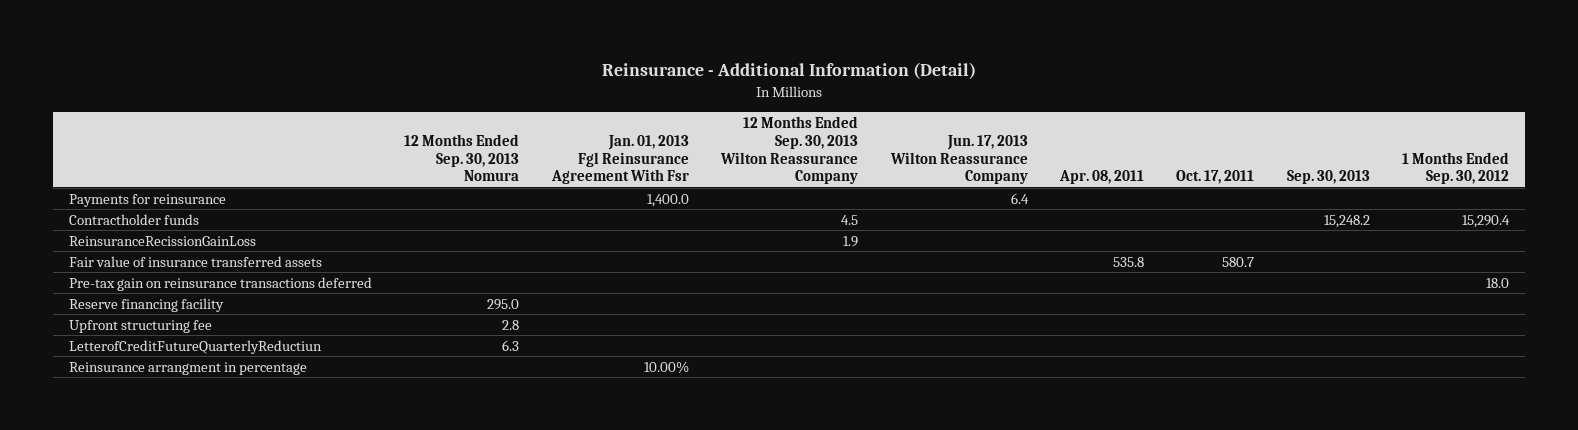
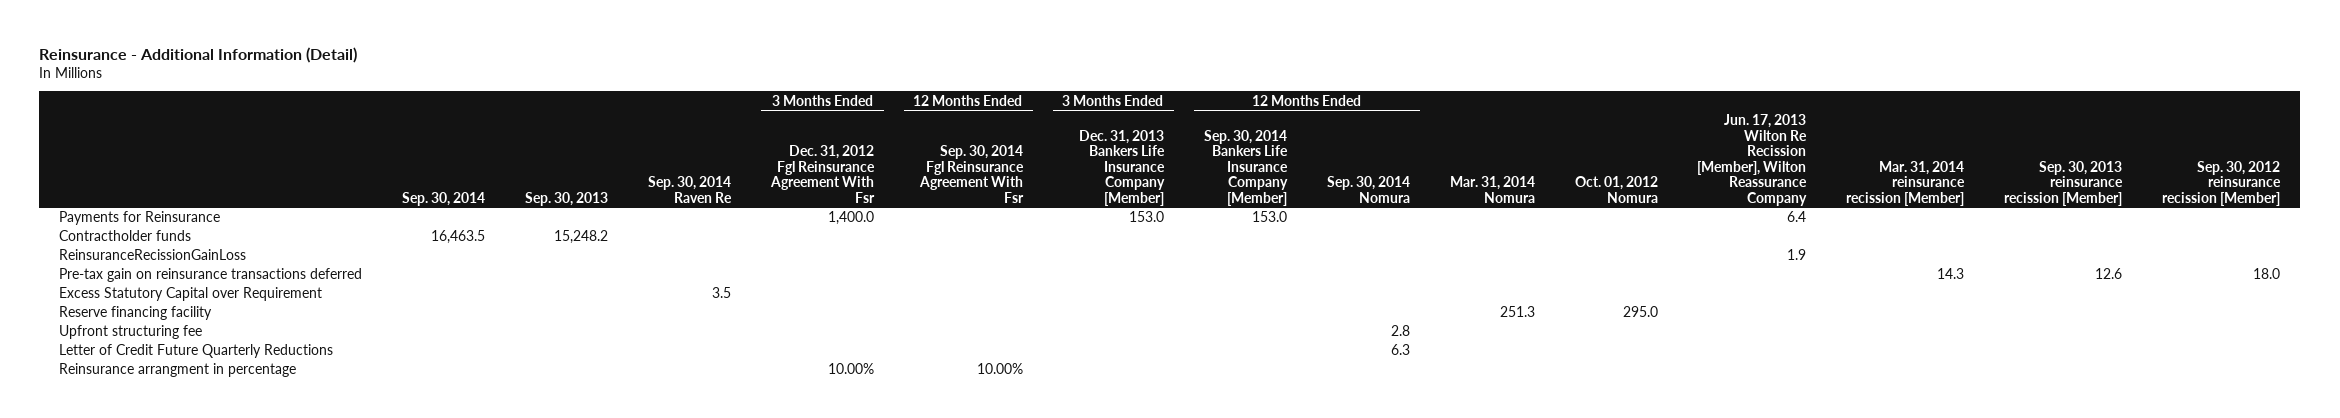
- | 12 Months Ended Sep. 30, 2013 Nomura | Jan. 01, 2013 Fgl Reinsurance Agreement With Fsr | 12 Months Ended Sep. 30, 2013 Wilton Reassurance Company | Jun. 17, 2013 Wilton Reassurance Company | Apr. 08, 2011 | Oct. 17, 2011 | Sep. 30, 2013 | 1 Months Ended Sep. 30, 2012
+ | Sep. 30, 2014 | Sep. 30, 2013 | Sep. 30, 2014 Raven Re | 3 Months Ended Dec. 31, 2012 Fgl Reinsurance Agreement With Fsr | 12 Months Ended Sep. 30, 2014 Fgl Reinsurance Agreement With Fsr | 3 Months Ended Dec. 31, 2013 Bankers Life Insurance Company [Member] | 12 Months Ended Sep. 30, 2014 Bankers Life Insurance Company [Member] | 12 Months Ended Sep. 30, 2014 Nomura | Mar. 31, 2014 Nomura | Oct. 01, 2012 Nomura | Jun. 17, 2013 Wilton Re Recission [Member], Wilton Reassurance Company | Mar. 31, 2014 reinsurance recission [Member] | Sep. 30, 2013 reinsurance recission [Member] | Sep. 30, 2012 reinsurance recission [Member]
- Payments for reinsurance | | 1,400.0 | | 6.4 | | | |
+ Payments for Reinsurance | | | | 1,400.0 | | 153.0 | 153.0 | | | | 6.4 | | |
- Fair value of insurance transferred assets | | | | | 535.8 | 580.7 | |
+ Excess Statutory Capital over Requirement | | | 3.5 | | | | | | | | | | |
- LetterofCreditFutureQuarterlyReductiun | 6.3 | | | | | | |
+ Letter of Credit Future Quarterly Reductions | | | | | | | | 6.3 | | | | | |

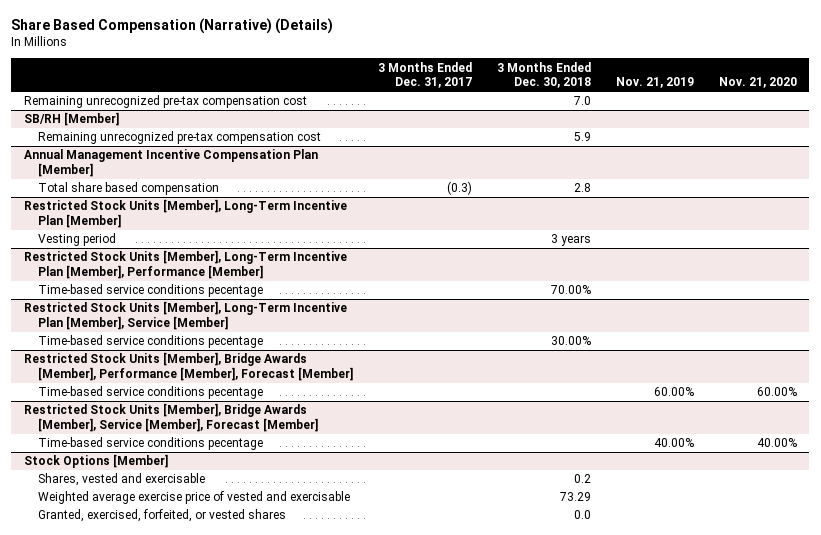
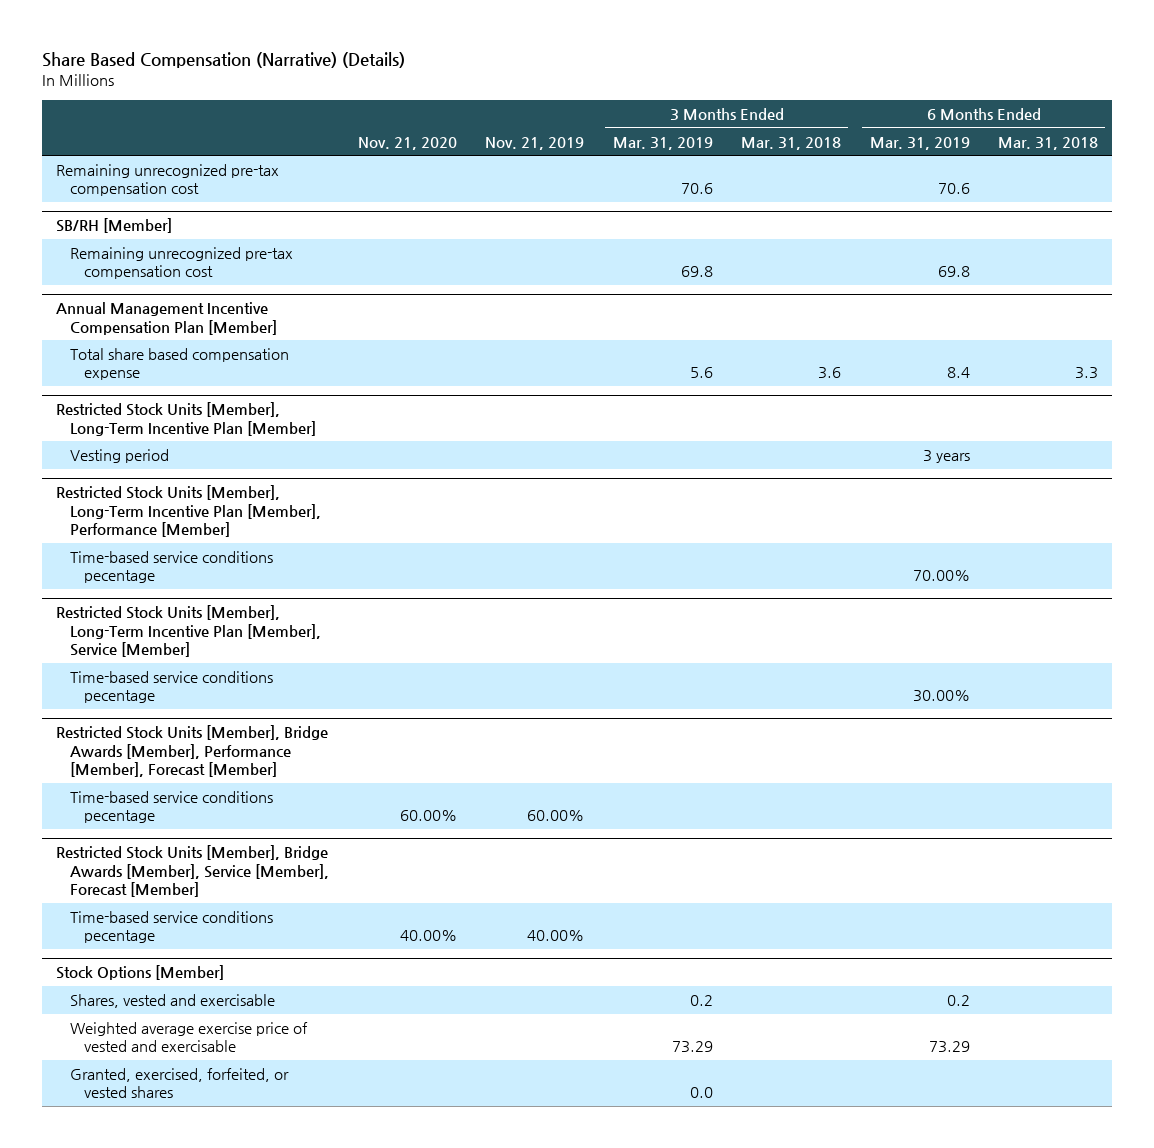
- | 3 Months Ended Dec. 31, 2017 | 3 Months Ended Dec. 30, 2018 | Nov. 21, 2019 | Nov. 21, 2020
+ | Nov. 21, 2020 | Nov. 21, 2019 | 3 Months Ended Mar. 31, 2019 | 3 Months Ended Mar. 31, 2018 | 6 Months Ended Mar. 31, 2019 | 6 Months Ended Mar. 31, 2018
@ Annual Management Incentive Compensation Plan [Member]
- Total share based compensation | (0.3) | 2.8 | |
+ Total share based compensation expense | | | 5.6 | 3.6 | 8.4 | 3.3

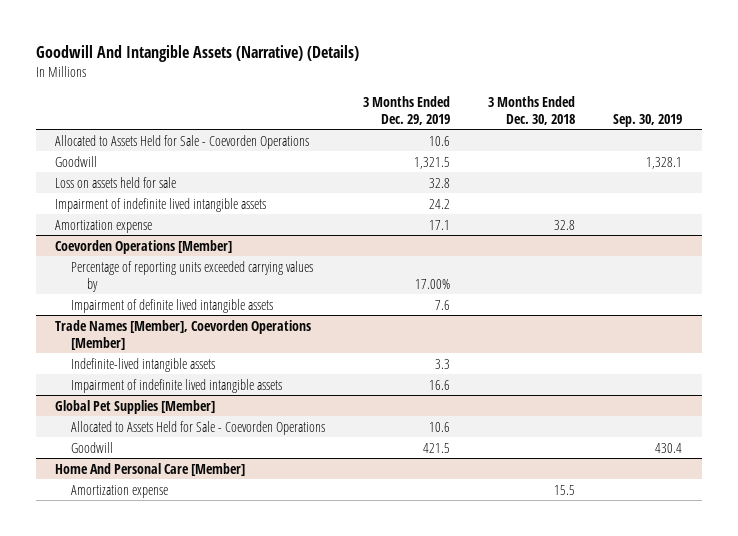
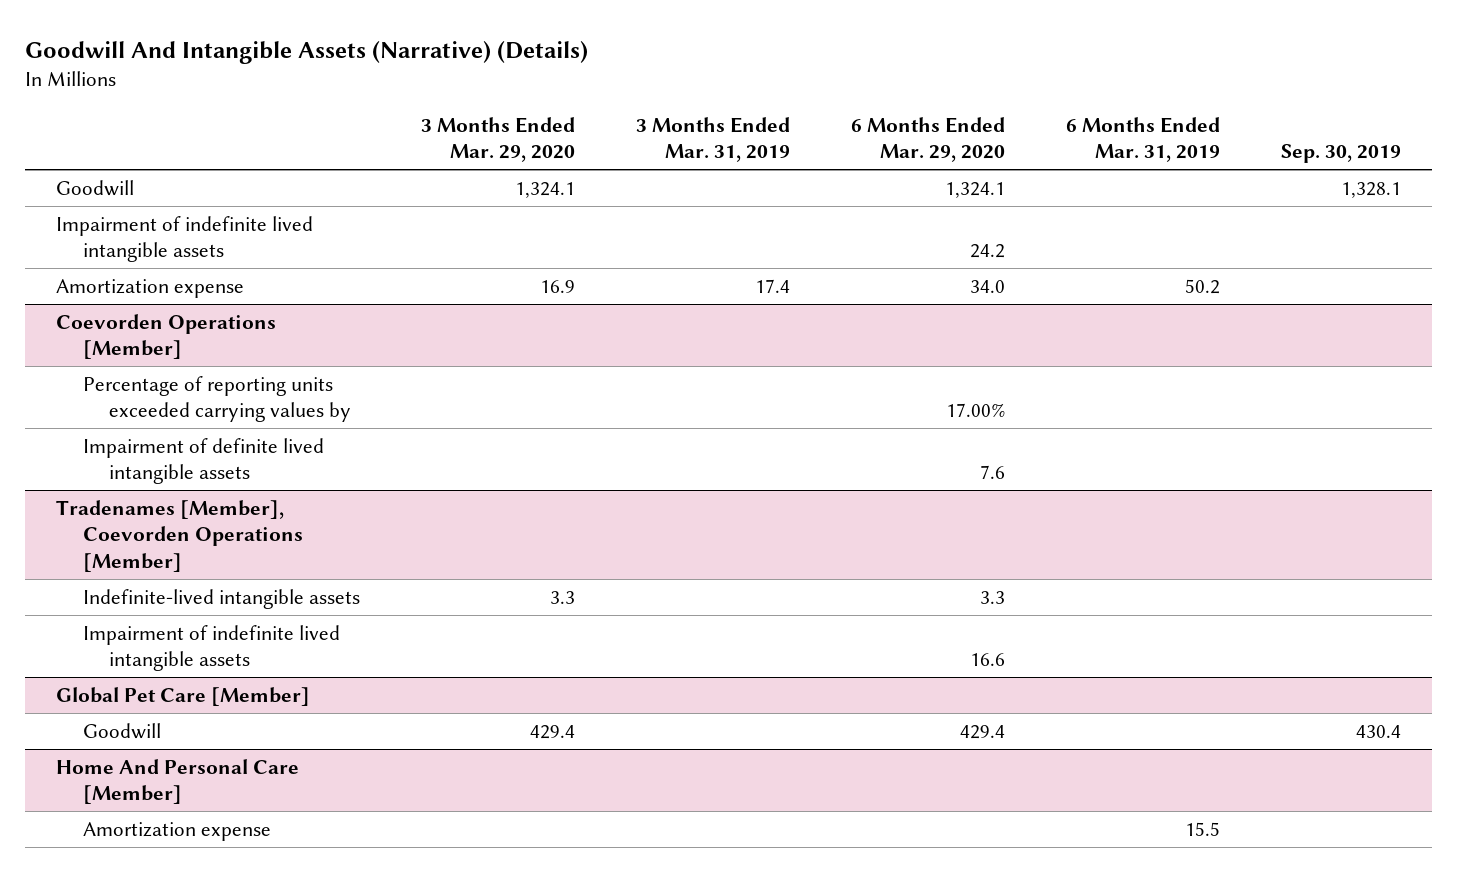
- | 3 Months Ended Dec. 29, 2019 | 3 Months Ended Dec. 30, 2018 | Sep. 30, 2019
+ | 3 Months Ended Mar. 29, 2020 | 3 Months Ended Mar. 31, 2019 | 6 Months Ended Mar. 29, 2020 | 6 Months Ended Mar. 31, 2019 | Sep. 30, 2019
- Allocated to Assets Held for Sale - Coevorden Operations | 10.6 | |
- Loss on assets held for sale | 32.8 | |
- Trade Names [Member], Coevorden Operations [Member]
- Indefinite-lived intangible assets | 3.3 | |
- Impairment of indefinite lived intangible assets | 16.6 | |
- Global Pet Supplies [Member]
- Allocated to Assets Held for Sale - Coevorden Operations | 10.6 | |
+ Tradenames [Member], Coevorden Operations [Member]
+ Indefinite-lived intangible assets | 3.3 | | 3.3 | |
+ Impairment of indefinite lived intangible assets | | | 16.6 | |
+ Global Pet Care [Member]

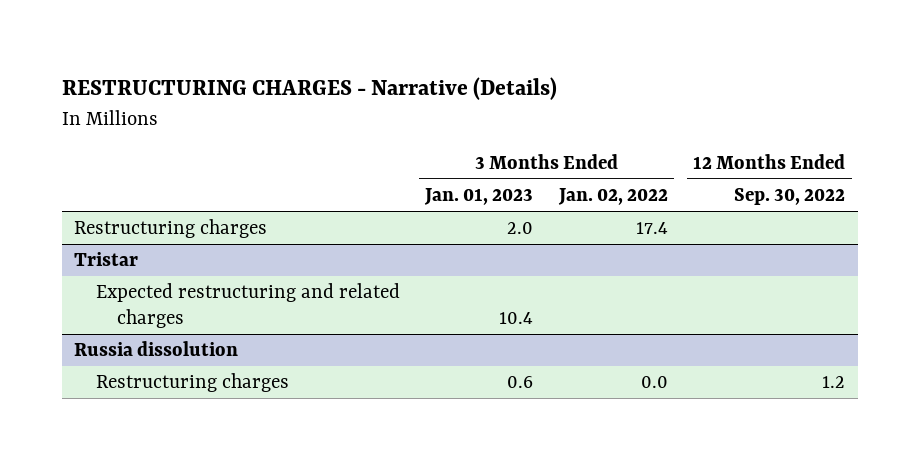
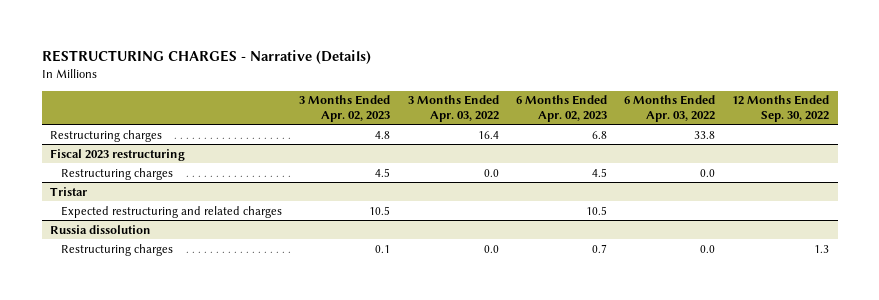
- | 3 Months Ended Jan. 01, 2023 | 3 Months Ended Jan. 02, 2022 | 12 Months Ended Sep. 30, 2022
+ | 3 Months Ended Apr. 02, 2023 | 3 Months Ended Apr. 03, 2022 | 6 Months Ended Apr. 02, 2023 | 6 Months Ended Apr. 03, 2022 | 12 Months Ended Sep. 30, 2022
+ Fiscal 2023 restructuring
+ Restructuring charges | 4.5 | 0.0 | 4.5 | 0.0 |
@ Russia dissolution
- Restructuring charges | 0.6 | 0.0 | 1.2
+ Restructuring charges | 0.1 | 0.0 | 0.7 | 0.0 | 1.3

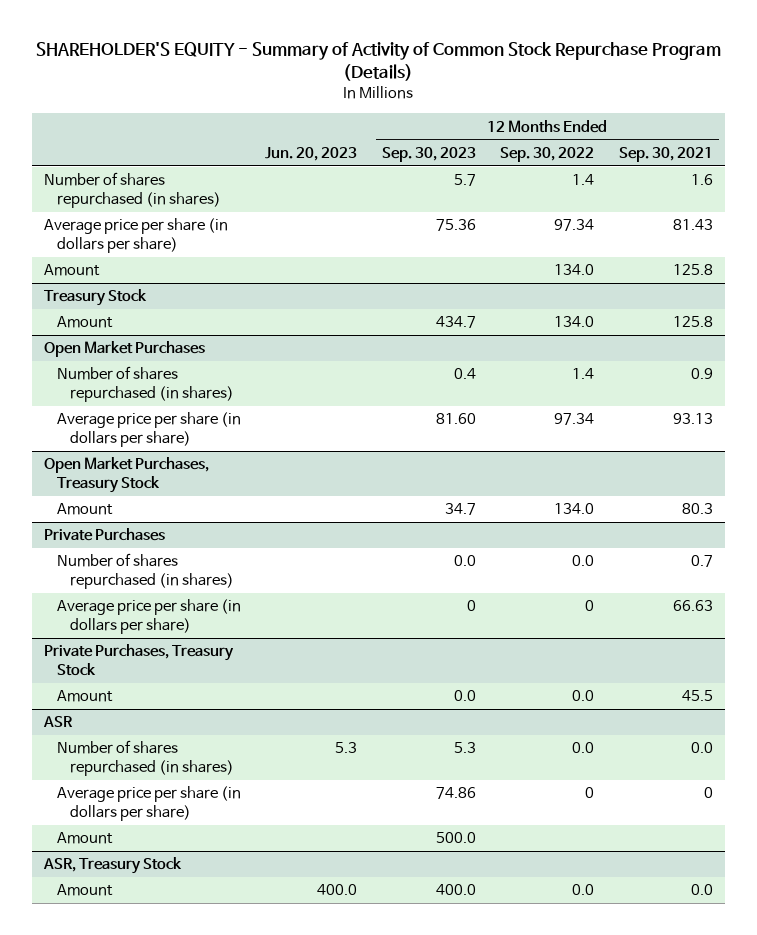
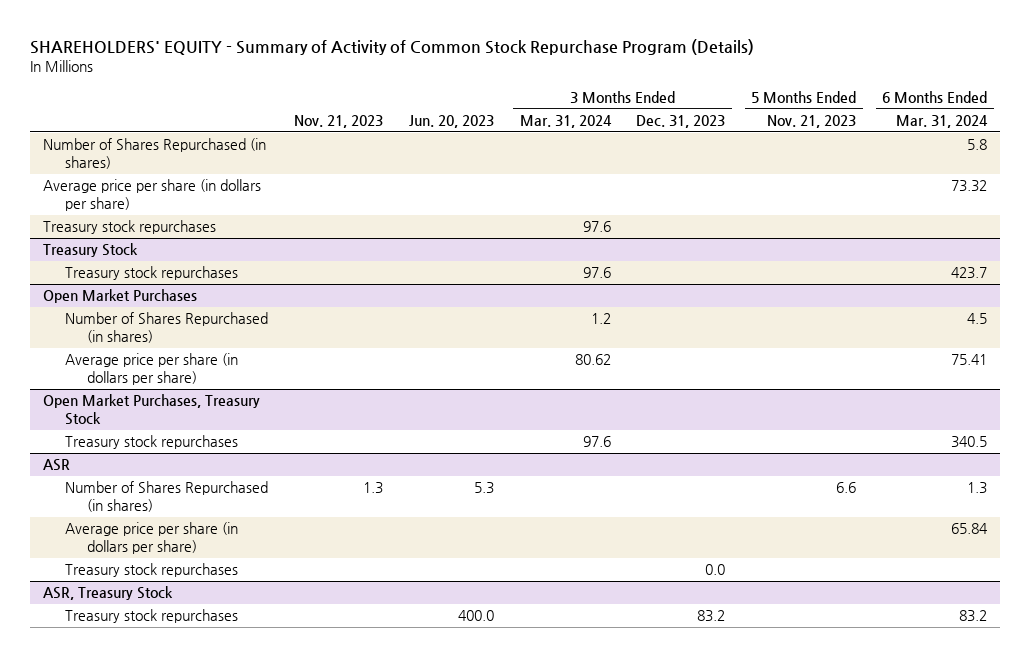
- SHAREHOLDER'S EQUITY - Summary of Activity of Common Stock Repurchase Program (Details)
+ SHAREHOLDERS' EQUITY - Summary of Activity of Common Stock Repurchase Program (Details)
- | Jun. 20, 2023 | 12 Months Ended Sep. 30, 2023 | 12 Months Ended Sep. 30, 2022 | 12 Months Ended Sep. 30, 2021
+ | Nov. 21, 2023 | Jun. 20, 2023 | 3 Months Ended Mar. 31, 2024 | 3 Months Ended Dec. 31, 2023 | 5 Months Ended Nov. 21, 2023 | 6 Months Ended Mar. 31, 2024
- Number of shares repurchased (in shares) | | 5.7 | 1.4 | 1.6
+ Number of Shares Repurchased (in shares) | | | | | | 5.8
- Amount | | | 134.0 | 125.8
+ Treasury stock repurchases | | | 97.6 | | |
@ Treasury Stock
- Amount | | 434.7 | 134.0 | 125.8
+ Treasury stock repurchases | | | 97.6 | | | 423.7
@ Open Market Purchases
- Number of shares repurchased (in shares) | | 0.4 | 1.4 | 0.9
+ Number of Shares Repurchased (in shares) | | | 1.2 | | | 4.5
@ Open Market Purchases, Treasury Stock
- Amount | | 34.7 | 134.0 | 80.3
- Private Purchases
- Number of shares repurchased (in shares) | | 0.0 | 0.0 | 0.7
- Average price per share (in dollars per share) | | 0 | 0 | 66.63
- Private Purchases, Treasury Stock
- Amount | | 0.0 | 0.0 | 45.5
@ Open Market Purchases, Treasury Stock
+ Treasury stock repurchases | | | 97.6 | | | 340.5
@ ASR
- Number of shares repurchased (in shares) | 5.3 | 5.3 | 0.0 | 0.0
+ Number of Shares Repurchased (in shares) | 1.3 | 5.3 | | | 6.6 | 1.3
- Amount | | 500.0 | |
+ Treasury stock repurchases | | | | 0.0 | |
@ ASR, Treasury Stock
- Amount | 400.0 | 400.0 | 0.0 | 0.0
+ Treasury stock repurchases | | 400.0 | | 83.2 | | 83.2

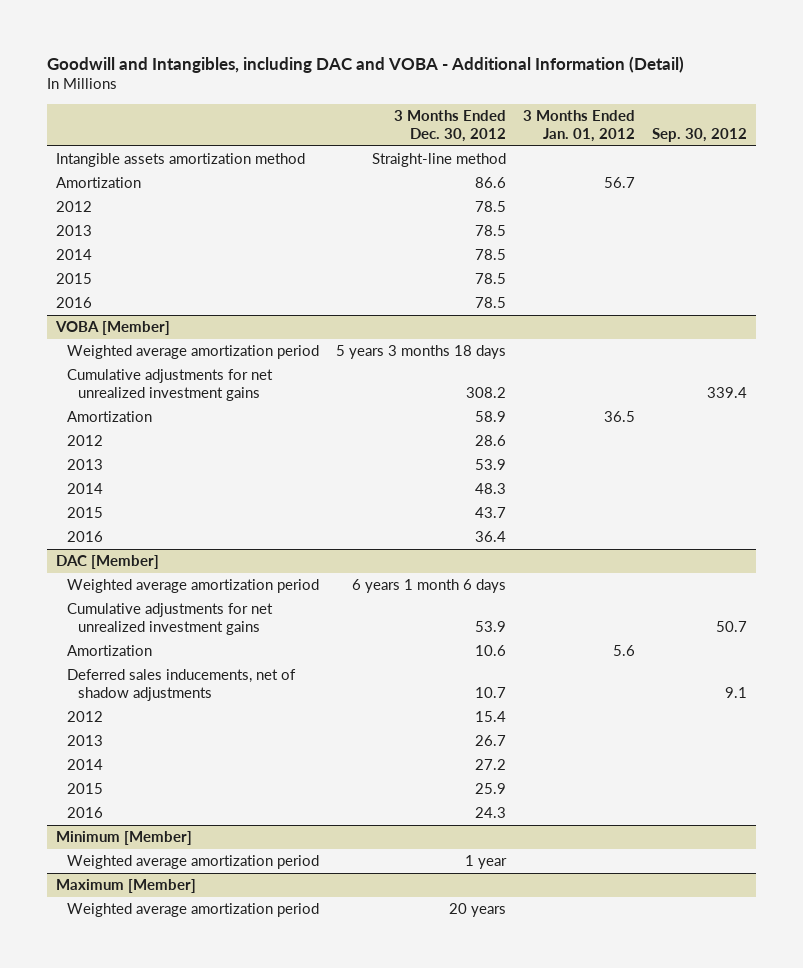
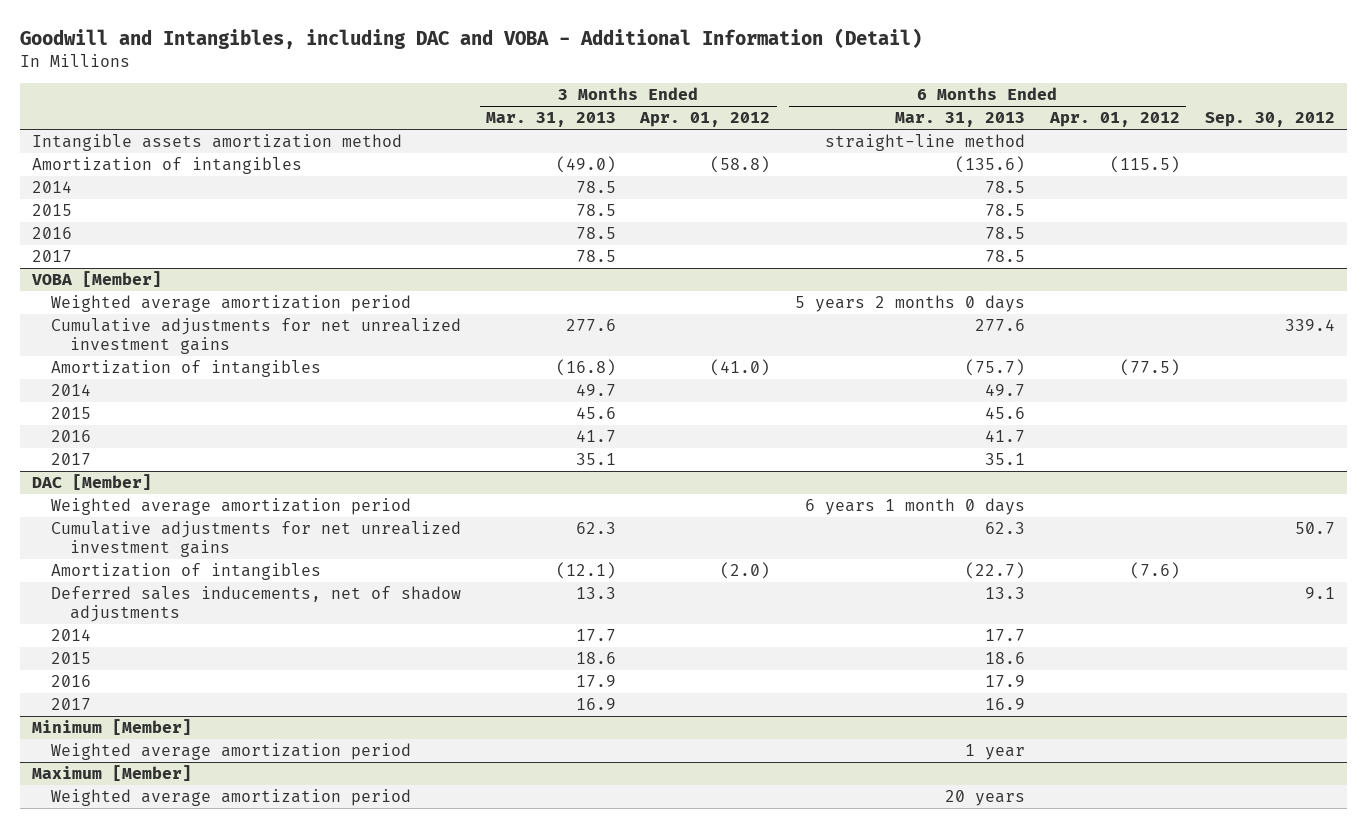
- | 3 Months Ended Dec. 30, 2012 | 3 Months Ended Jan. 01, 2012 | Sep. 30, 2012
+ | 3 Months Ended Mar. 31, 2013 | 3 Months Ended Apr. 01, 2012 | 6 Months Ended Mar. 31, 2013 | 6 Months Ended Apr. 01, 2012 | Sep. 30, 2012
- Amortization | 86.6 | 56.7 |
- 2012 | 78.5 | |
- 2013 | 78.5 | |
+ Amortization of intangibles | (49.0) | (58.8) | (135.6) | (115.5) |
+ 2017 | 78.5 | | 78.5 | |
@ VOBA [Member]
- Amortization | 58.9 | 36.5 |
- 2012 | 28.6 | |
- 2013 | 53.9 | |
+ Amortization of intangibles | (16.8) | (41.0) | (75.7) | (77.5) |
+ 2017 | 35.1 | | 35.1 | |
@ DAC [Member]
- Amortization | 10.6 | 5.6 |
+ Amortization of intangibles | (12.1) | (2.0) | (22.7) | (7.6) |
- 2012 | 15.4 | |
- 2013 | 26.7 | |
+ 2017 | 16.9 | | 16.9 | |

